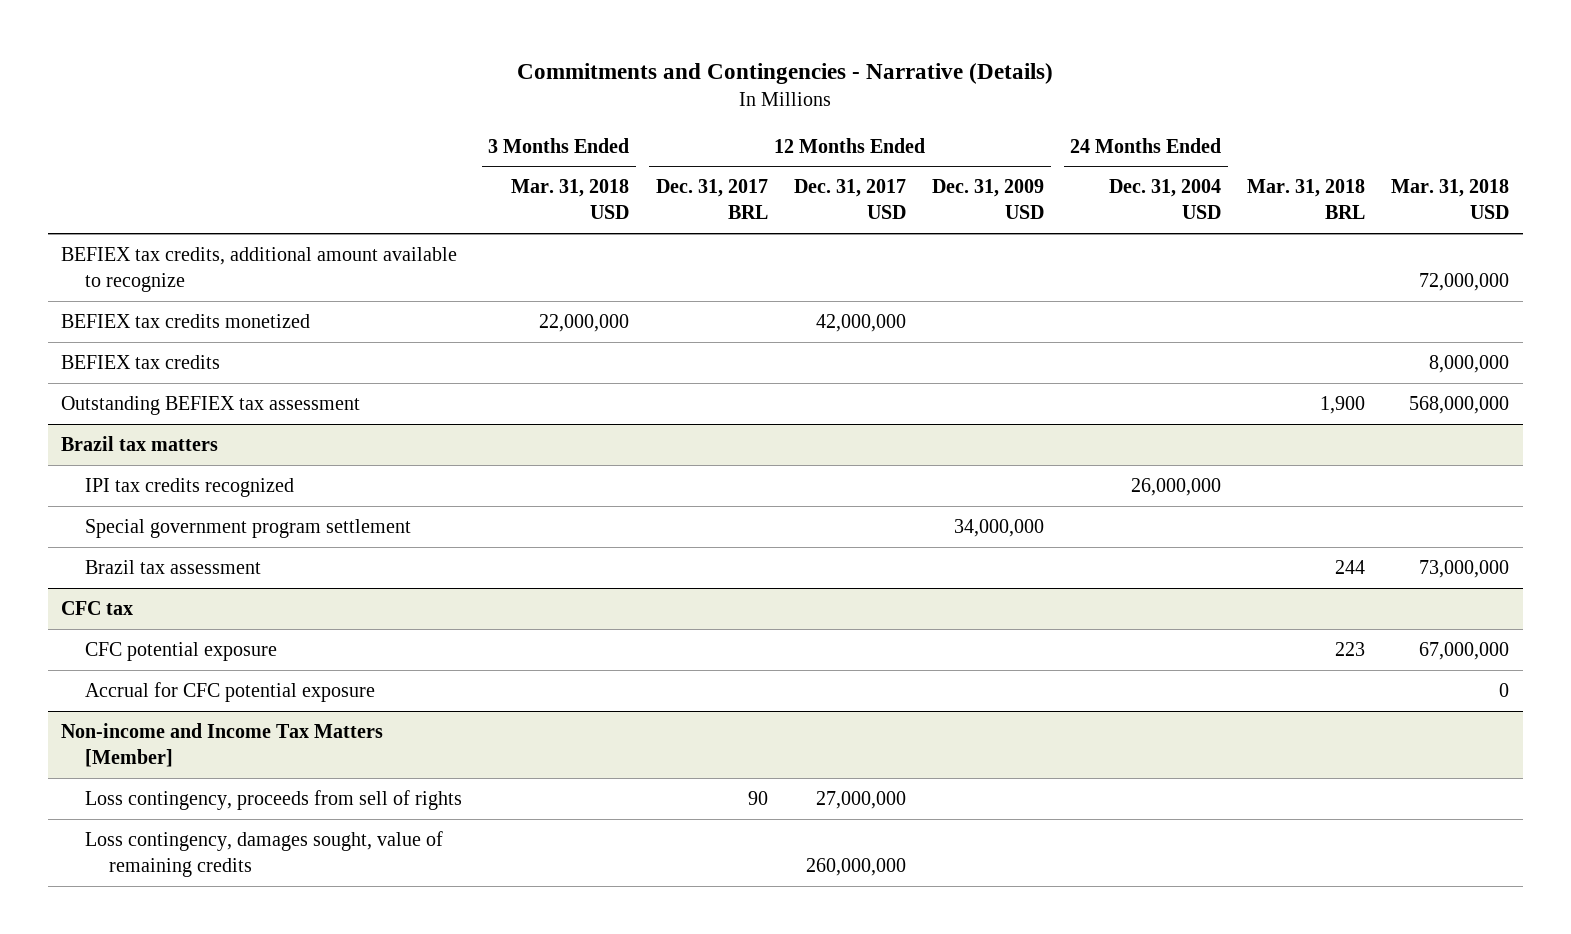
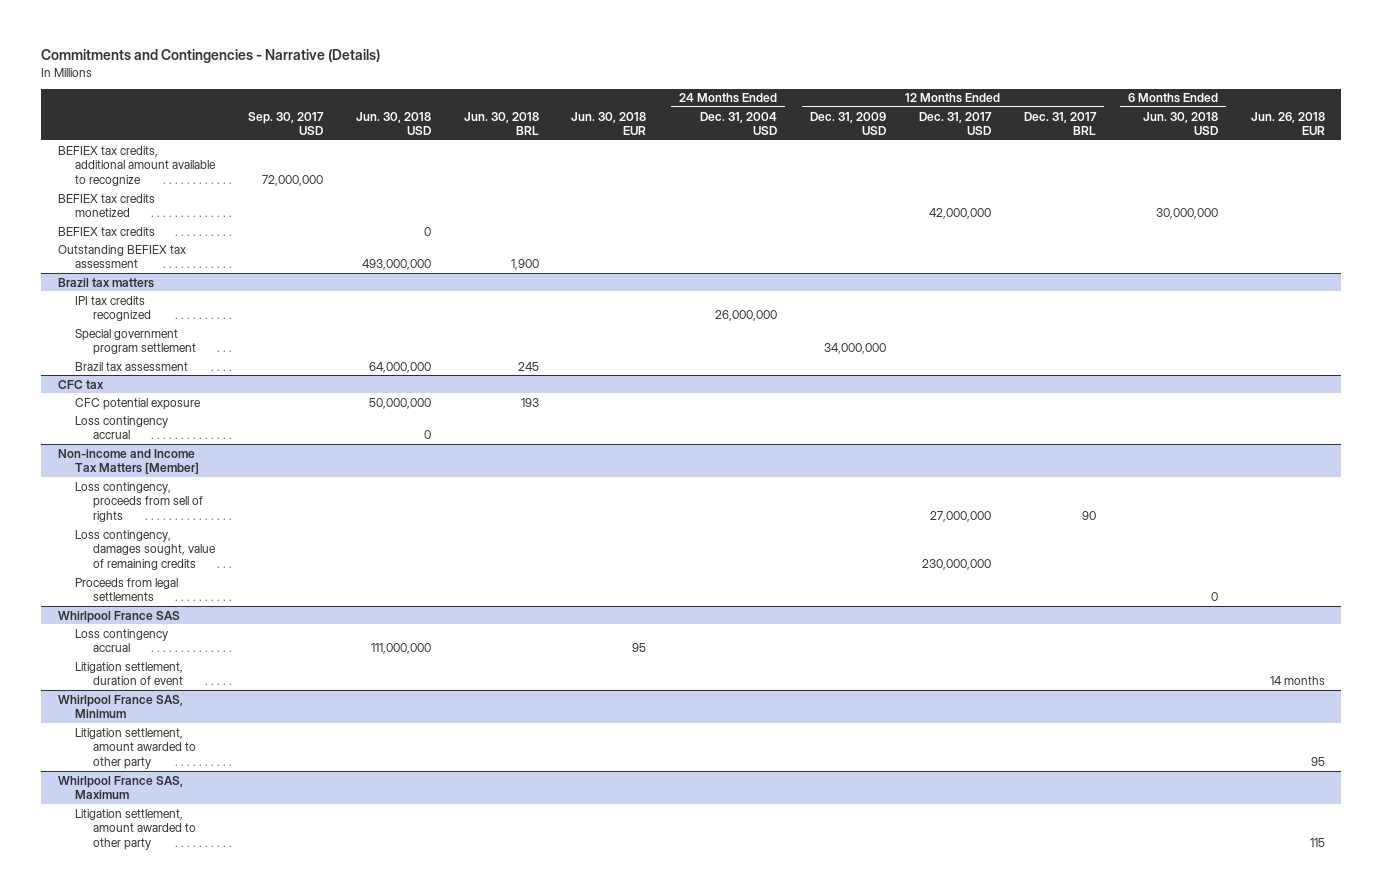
- | 3 Months Ended Mar. 31, 2018 USD | 12 Months Ended Dec. 31, 2017 BRL | 12 Months Ended Dec. 31, 2017 USD | 12 Months Ended Dec. 31, 2009 USD | 24 Months Ended Dec. 31, 2004 USD | Mar. 31, 2018 BRL | Mar. 31, 2018 USD
+ | Sep. 30, 2017 USD | Jun. 30, 2018 USD | Jun. 30, 2018 BRL | Jun. 30, 2018 EUR | 24 Months Ended Dec. 31, 2004 USD | 12 Months Ended Dec. 31, 2009 USD | 12 Months Ended Dec. 31, 2017 USD | 12 Months Ended Dec. 31, 2017 BRL | 6 Months Ended Jun. 30, 2018 USD | Jun. 26, 2018 EUR
@ CFC tax
- Accrual for CFC potential exposure | | | | | | | 0
+ Loss contingency accrual | | 0 | | | | | | | |
@ Non-income and Income Tax Matters [Member]
- Loss contingency, damages sought, value of remaining credits | | | 260,000,000 | | | |
+ Loss contingency, damages sought, value of remaining credits | | | | | | | 230,000,000 | | |
+ Proceeds from legal settlements | | | | | | | | | 0 |
+ Whirlpool France SAS
+ Loss contingency accrual | | 111,000,000 | | 95 | | | | | |
+ Litigation settlement, duration of event | | | | | | | | | | 14 months
+ Whirlpool France SAS, Minimum
+ Litigation settlement, amount awarded to other party | | | | | | | | | | 95
+ Whirlpool France SAS, Maximum
+ Litigation settlement, amount awarded to other party | | | | | | | | | | 115

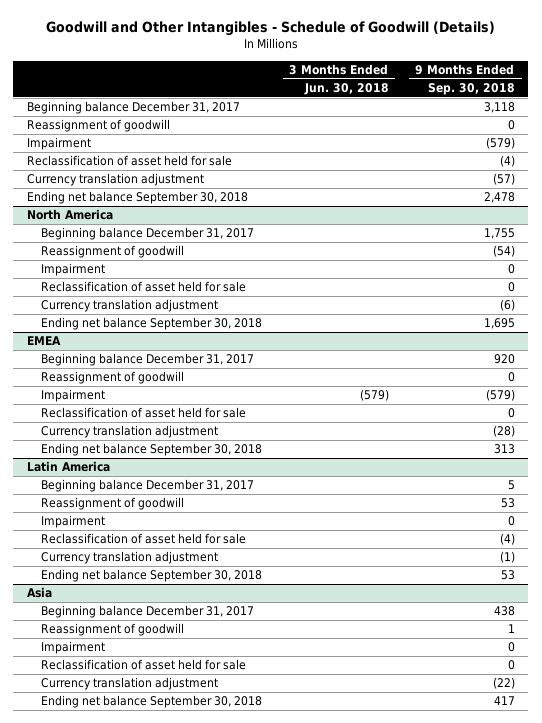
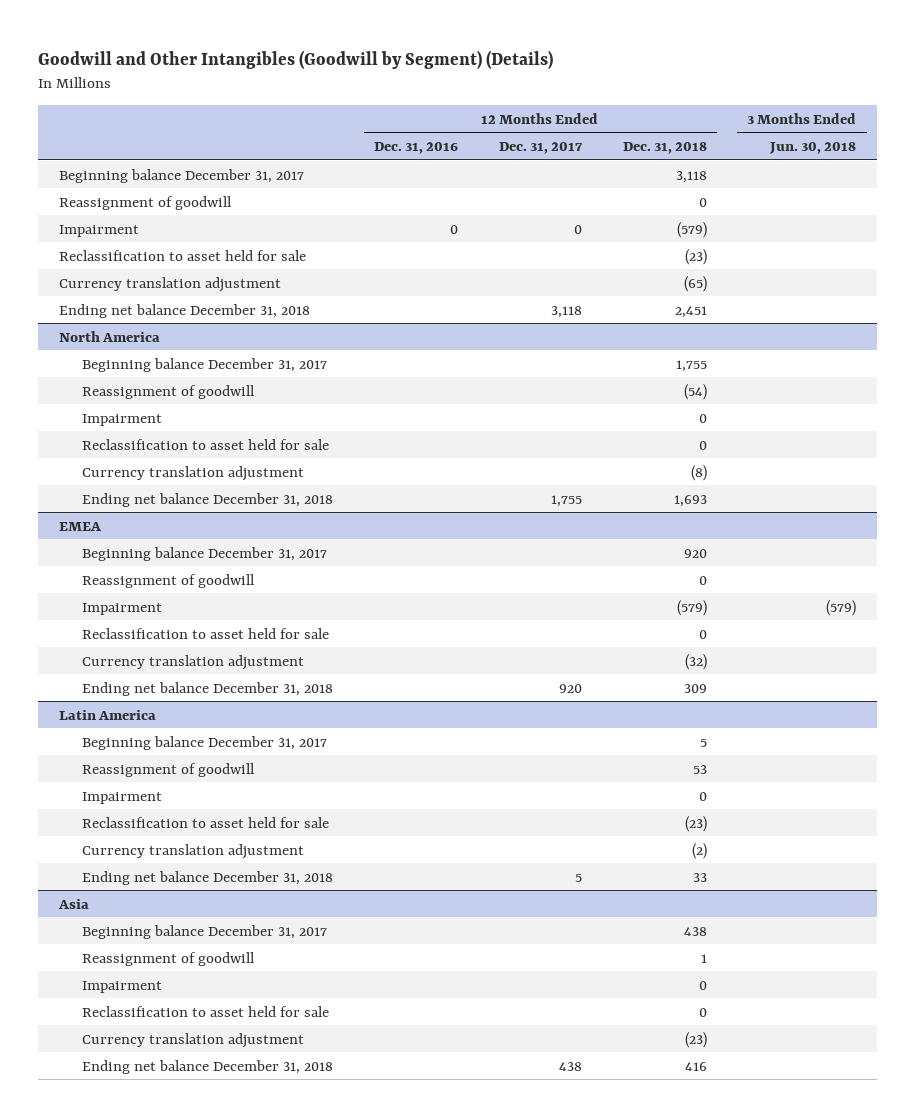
- Goodwill and Other Intangibles - Schedule of Goodwill (Details)
+ Goodwill and Other Intangibles (Goodwill by Segment) (Details)
- | 3 Months Ended Jun. 30, 2018 | 9 Months Ended Sep. 30, 2018
+ | 12 Months Ended Dec. 31, 2016 | 12 Months Ended Dec. 31, 2017 | 12 Months Ended Dec. 31, 2018 | 3 Months Ended Jun. 30, 2018
- Reclassification of asset held for sale | | (4)
+ Reclassification to asset held for sale | | | (23) |
- Ending net balance September 30, 2018 | | 2,478
+ Ending net balance December 31, 2018 | | 3,118 | 2,451 |
@ North America
- Reclassification of asset held for sale | | 0
+ Reclassification to asset held for sale | | | 0 |
- Ending net balance September 30, 2018 | | 1,695
+ Ending net balance December 31, 2018 | | 1,755 | 1,693 |
@ EMEA
- Reclassification of asset held for sale | | 0
+ Reclassification to asset held for sale | | | 0 |
- Ending net balance September 30, 2018 | | 313
+ Ending net balance December 31, 2018 | | 920 | 309 |
@ Latin America
- Reclassification of asset held for sale | | (4)
+ Reclassification to asset held for sale | | | (23) |
- Ending net balance September 30, 2018 | | 53
+ Ending net balance December 31, 2018 | | 5 | 33 |
@ Asia
- Reclassification of asset held for sale | | 0
+ Reclassification to asset held for sale | | | 0 |
- Ending net balance September 30, 2018 | | 417
+ Ending net balance December 31, 2018 | | 438 | 416 |

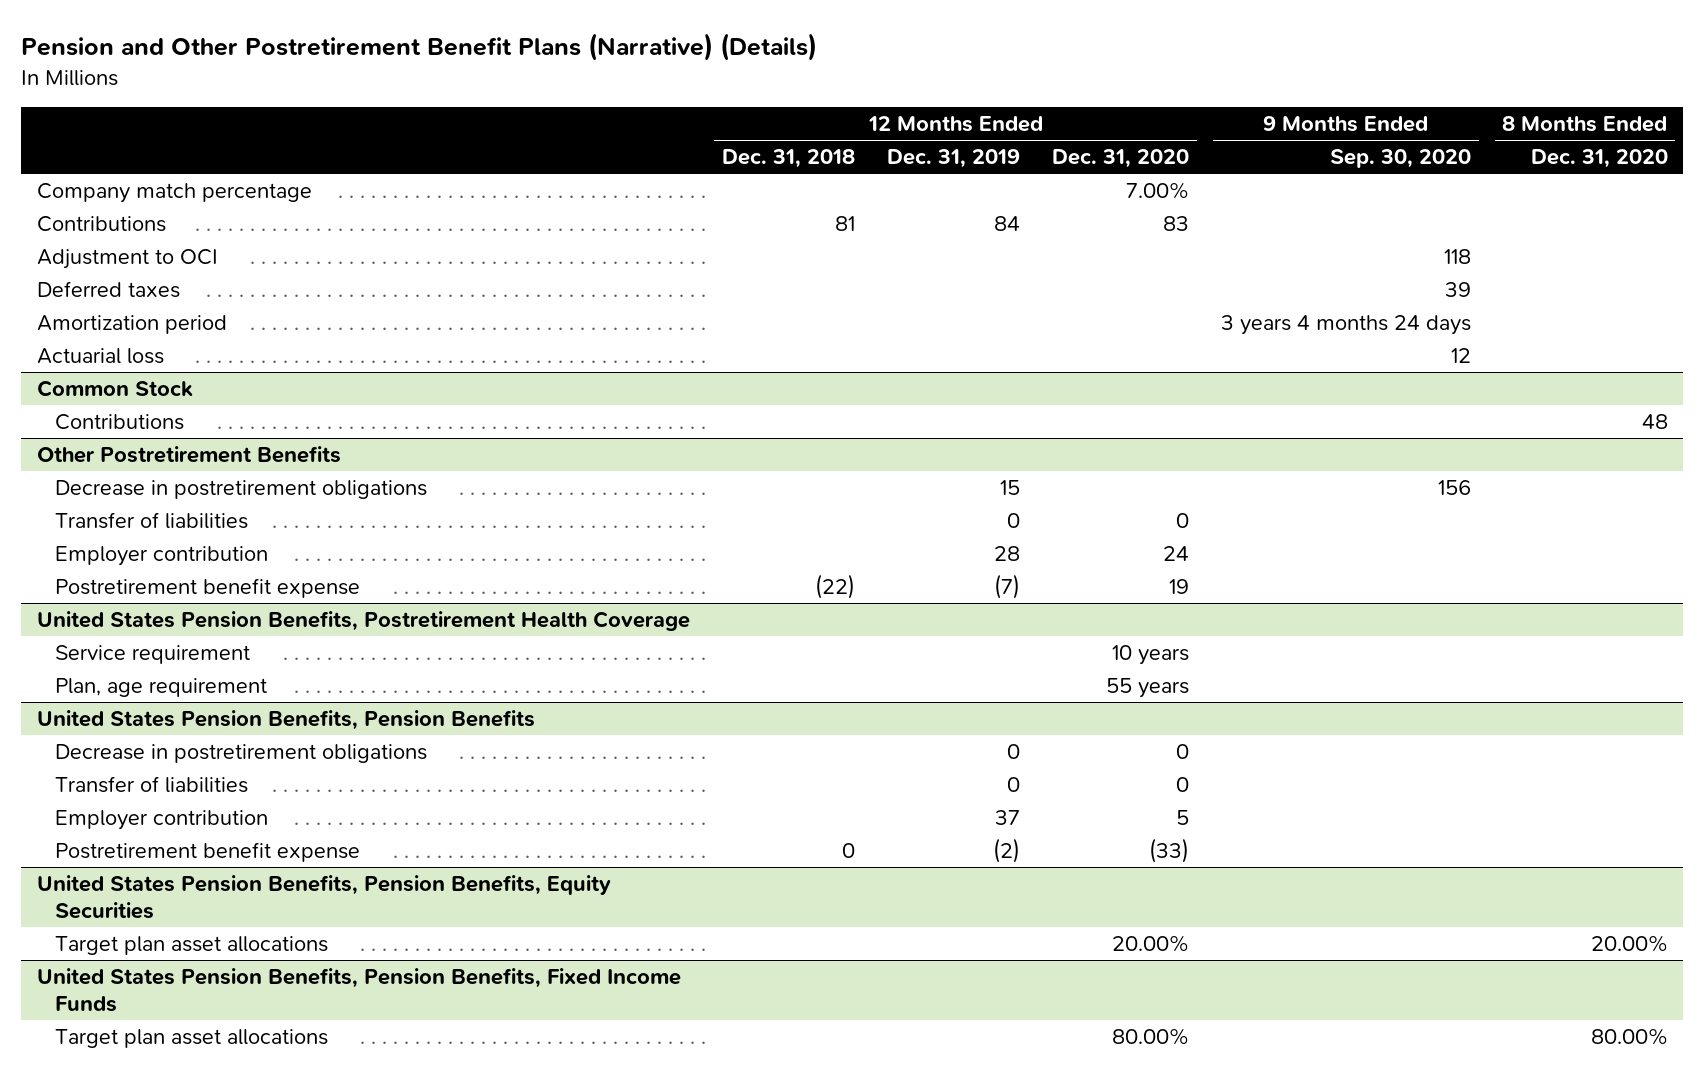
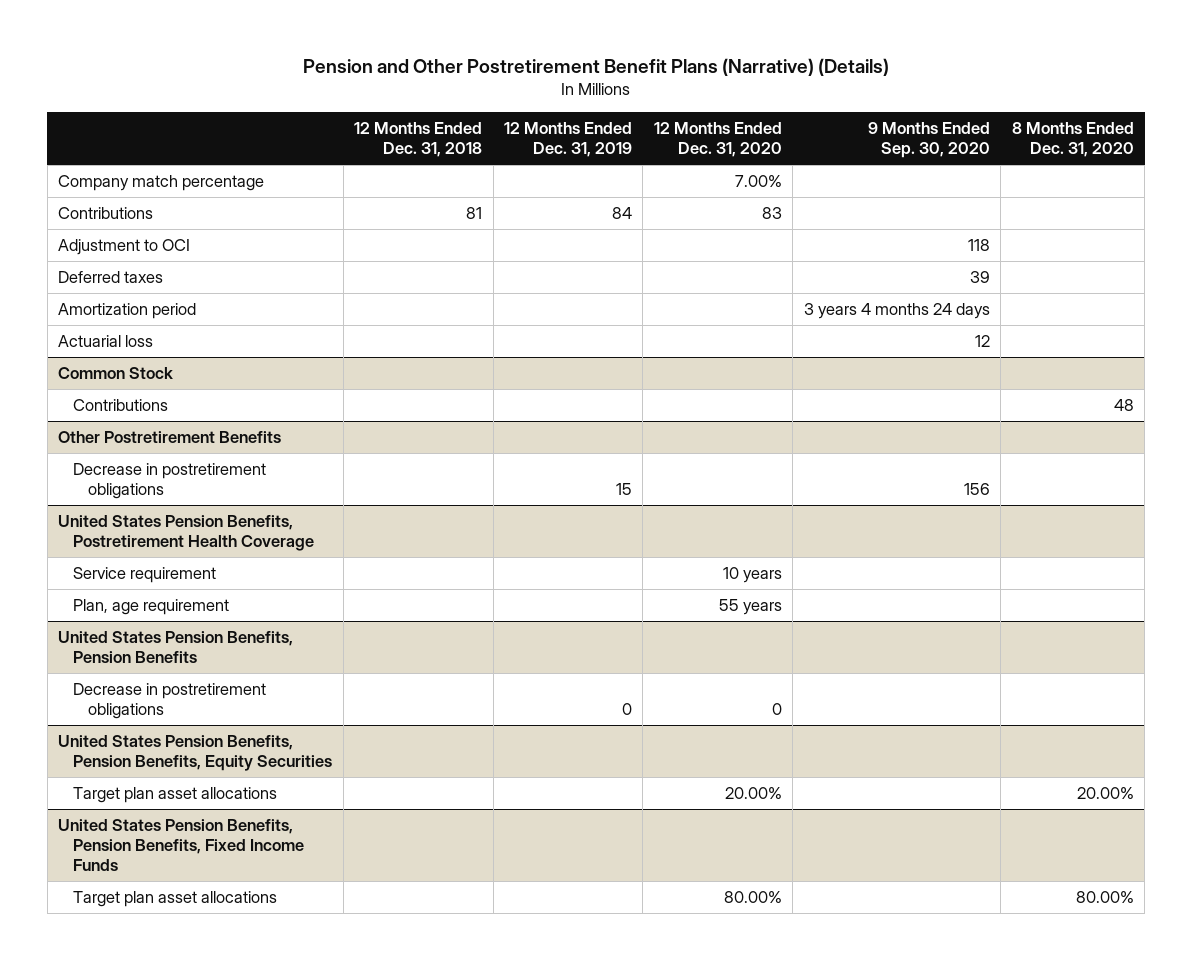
@ Other Postretirement Benefits
- Transfer of liabilities | | 0 | 0 | |
- Employer contribution | | 28 | 24 | |
- Postretirement benefit expense | (22) | (7) | 19 | |
@ United States Pension Benefits, Pension Benefits
- Transfer of liabilities | | 0 | 0 | |
- Employer contribution | | 37 | 5 | |
- Postretirement benefit expense | 0 | (2) | (33) | |

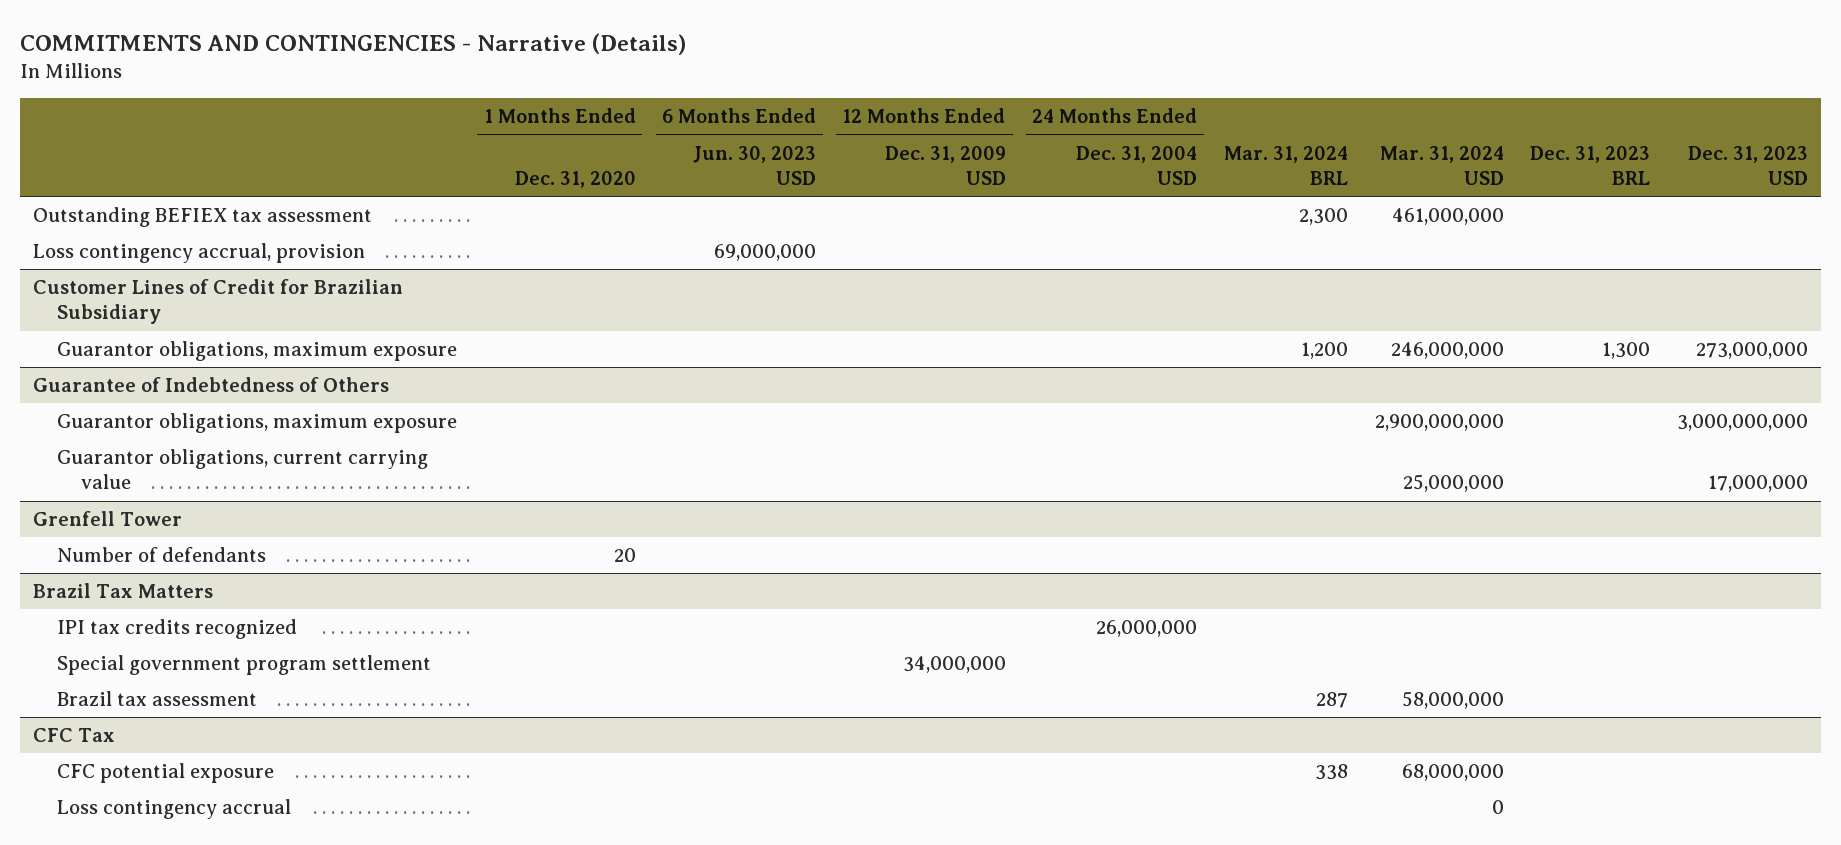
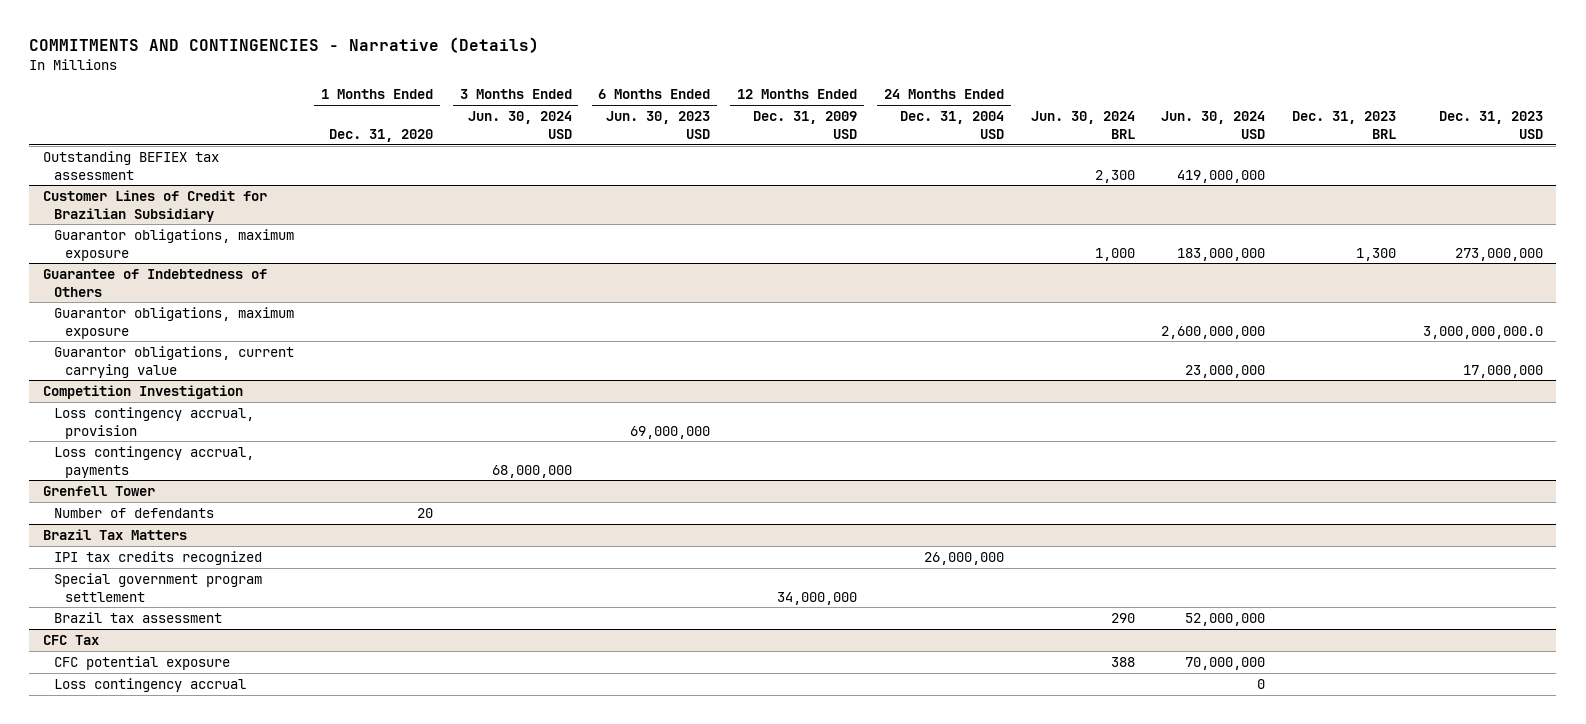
- | 1 Months Ended Dec. 31, 2020 | 6 Months Ended Jun. 30, 2023 USD | 12 Months Ended Dec. 31, 2009 USD | 24 Months Ended Dec. 31, 2004 USD | Mar. 31, 2024 BRL | Mar. 31, 2024 USD | Dec. 31, 2023 BRL | Dec. 31, 2023 USD
+ | 1 Months Ended Dec. 31, 2020 | 3 Months Ended Jun. 30, 2024 USD | 6 Months Ended Jun. 30, 2023 USD | 12 Months Ended Dec. 31, 2009 USD | 24 Months Ended Dec. 31, 2004 USD | Jun. 30, 2024 BRL | Jun. 30, 2024 USD | Dec. 31, 2023 BRL | Dec. 31, 2023 USD
- Loss contingency accrual, provision | | 69,000,000 | | | | | |
@ Guarantee of Indebtedness of Others
- Guarantor obligations, maximum exposure | | | | | | 2,900,000,000 | | 3,000,000,000
+ Guarantor obligations, maximum exposure | | | | | | | 2,600,000,000 | | 3,000,000,000.0
+ Competition Investigation
+ Loss contingency accrual, provision | | | 69,000,000 | | | | | |
+ Loss contingency accrual, payments | | 68,000,000 | | | | | | |

